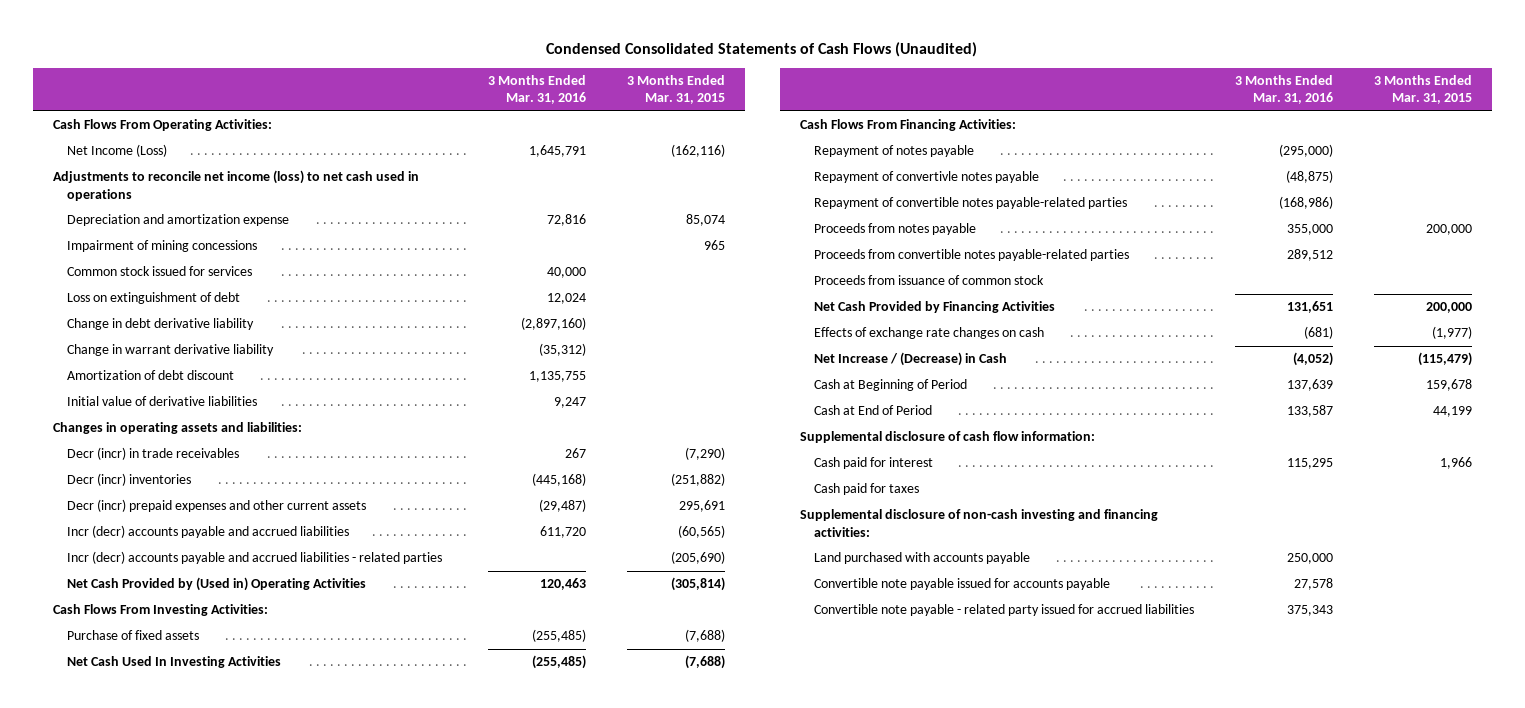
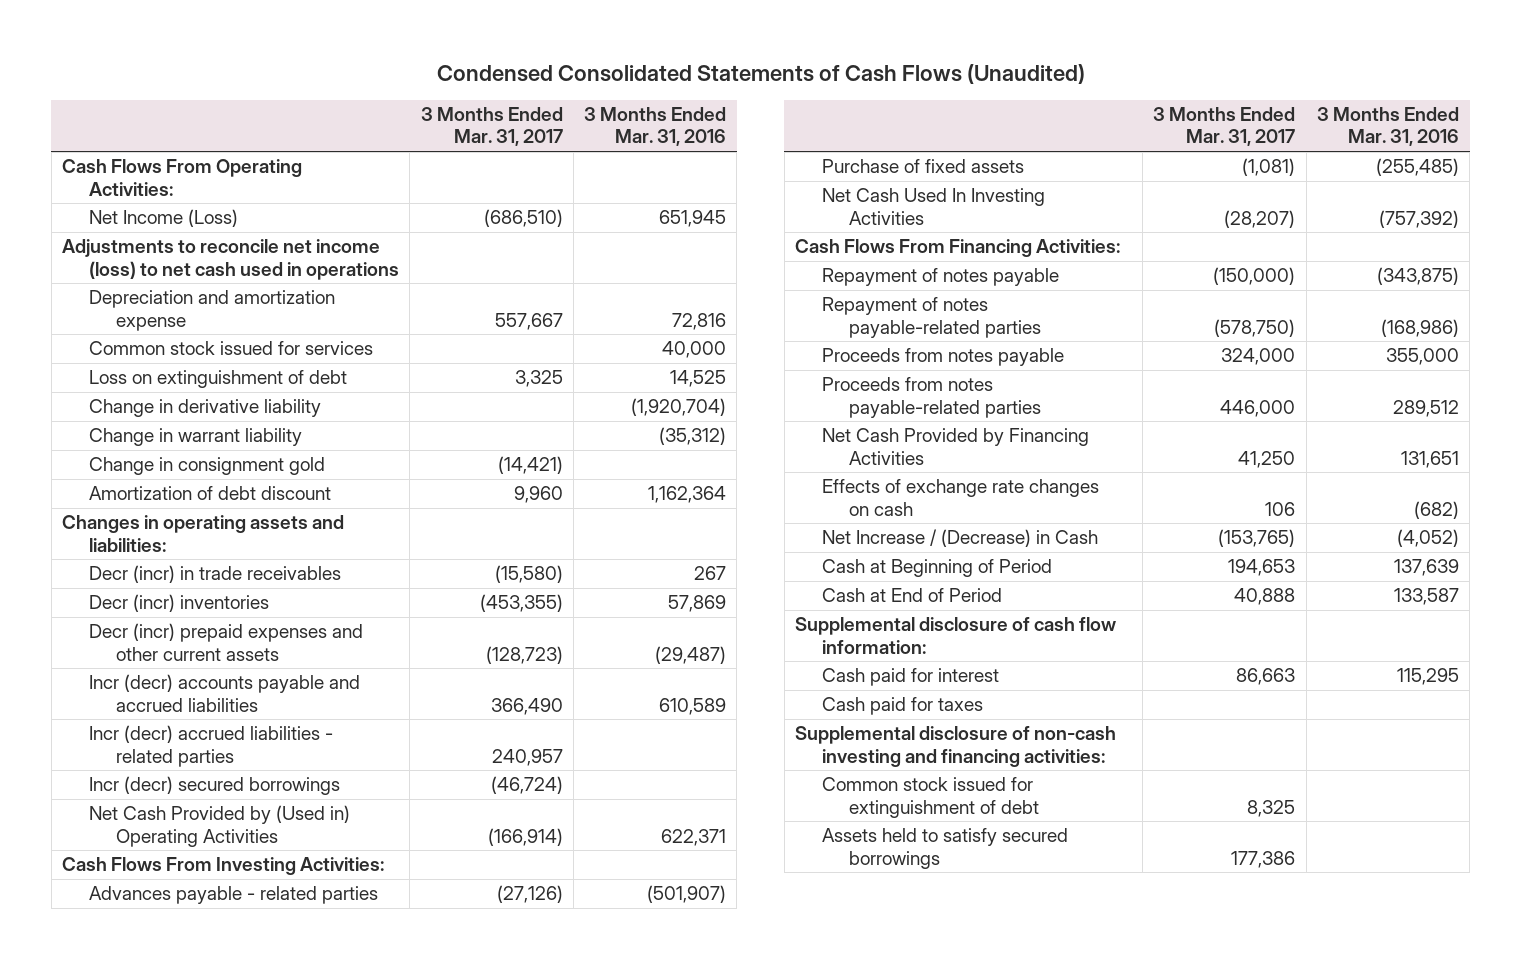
- | 3 Months Ended Mar. 31, 2016 | 3 Months Ended Mar. 31, 2015
+ | 3 Months Ended Mar. 31, 2017 | 3 Months Ended Mar. 31, 2016
- Net Income (Loss) | 1,645,791 | (162,116)
+ Net Income (Loss) | (686,510) | 651,945
- Impairment of mining concessions | | 965
- Loss on extinguishment of debt | 12,024 |
- Change in debt derivative liability | (2,897,160) |
- Change in warrant derivative liability | (35,312) |
- Amortization of debt discount | 1,135,755 |
- Initial value of derivative liabilities | 9,247 |
+ Loss on extinguishment of debt | 3,325 | 14,525
+ Change in derivative liability | | (1,920,704)
+ Change in warrant liability | | (35,312)
+ Change in consignment gold | (14,421) |
+ Amortization of debt discount | 9,960 | 1,162,364
- Decr (incr) inventories | (445,168) | (251,882)
+ Decr (incr) inventories | (453,355) | 57,869
- Incr (decr) accounts payable and accrued liabilities | 611,720 | (60,565)
- Incr (decr) accounts payable and accrued liabilities - related parties | | (205,690)
- Net Cash Provided by (Used in) Operating Activities | 120,463 | (305,814)
+ Incr (decr) accounts payable and accrued liabilities | 366,490 | 610,589
+ Incr (decr) accrued liabilities - related parties | 240,957 |
+ Incr (decr) secured borrowings | (46,724) |
+ Net Cash Provided by (Used in) Operating Activities | (166,914) | 622,371
+ Advances payable - related parties | (27,126) | (501,907)
- Net Cash Used In Investing Activities | (255,485) | (7,688)
+ Net Cash Used In Investing Activities | (28,207) | (757,392)
- Repayment of notes payable | (295,000) |
- Repayment of convertivle notes payable | (48,875) |
- Repayment of convertible notes payable-related parties | (168,986) |
+ Repayment of notes payable | (150,000) | (343,875)
+ Repayment of notes payable-related parties | (578,750) | (168,986)
- Proceeds from convertible notes payable-related parties | 289,512 |
- Proceeds from issuance of common stock
+ Proceeds from notes payable-related parties | 446,000 | 289,512
- Effects of exchange rate changes on cash | (681) | (1,977)
+ Effects of exchange rate changes on cash | 106 | (682)
- Land purchased with accounts payable | 250,000 |
- Convertible note payable issued for accounts payable | 27,578 |
- Convertible note payable - related party issued for accrued liabilities | 375,343 |
+ Common stock issued for extinguishment of debt | 8,325 |
+ Assets held to satisfy secured borrowings | 177,386 |

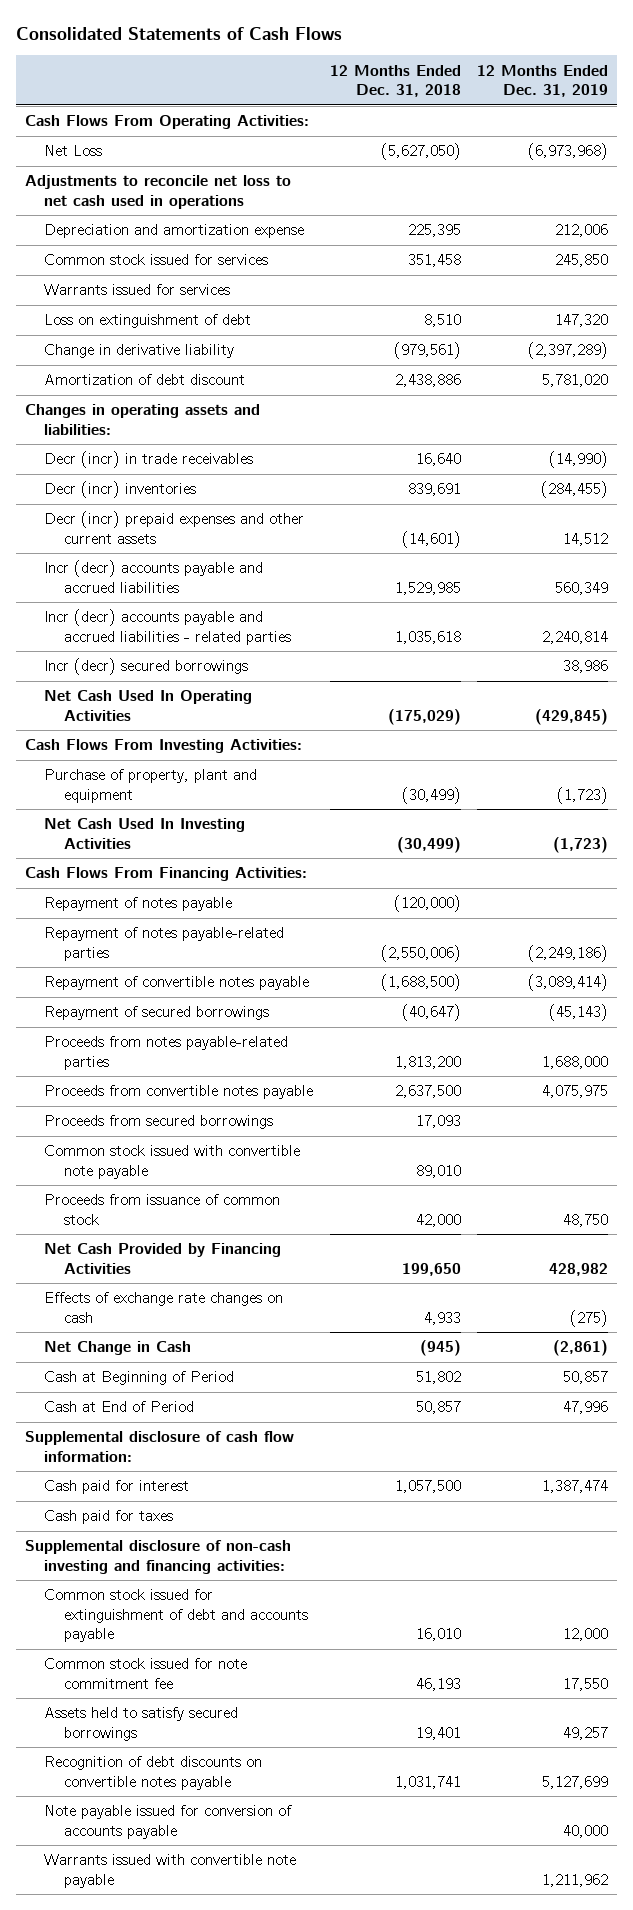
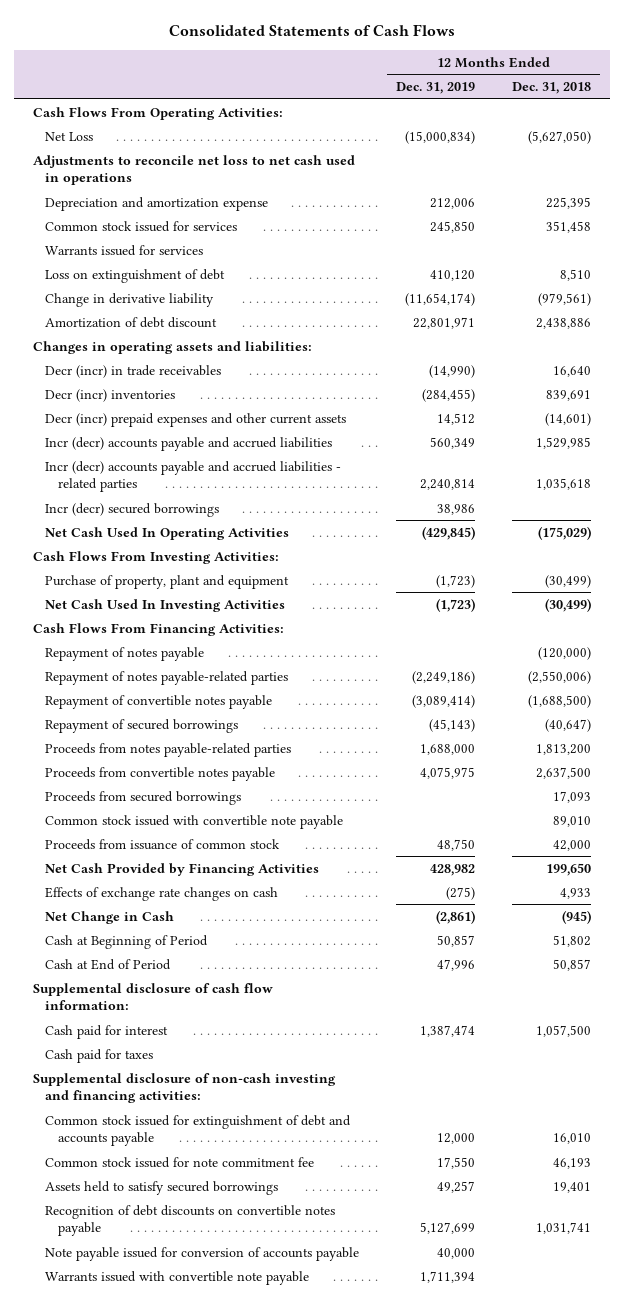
- | 12 Months Ended Dec. 31, 2018 | 12 Months Ended Dec. 31, 2019
+ | 12 Months Ended Dec. 31, 2019 | 12 Months Ended Dec. 31, 2018
- Net Loss | (5,627,050) | (6,973,968)
+ Net Loss | (15,000,834) | (5,627,050)
- Loss on extinguishment of debt | 8,510 | 147,320
- Change in derivative liability | (979,561) | (2,397,289)
- Amortization of debt discount | 2,438,886 | 5,781,020
+ Loss on extinguishment of debt | 410,120 | 8,510
+ Change in derivative liability | (11,654,174) | (979,561)
+ Amortization of debt discount | 22,801,971 | 2,438,886
- Warrants issued with convertible note payable | | 1,211,962
+ Warrants issued with convertible note payable | 1,711,394 |

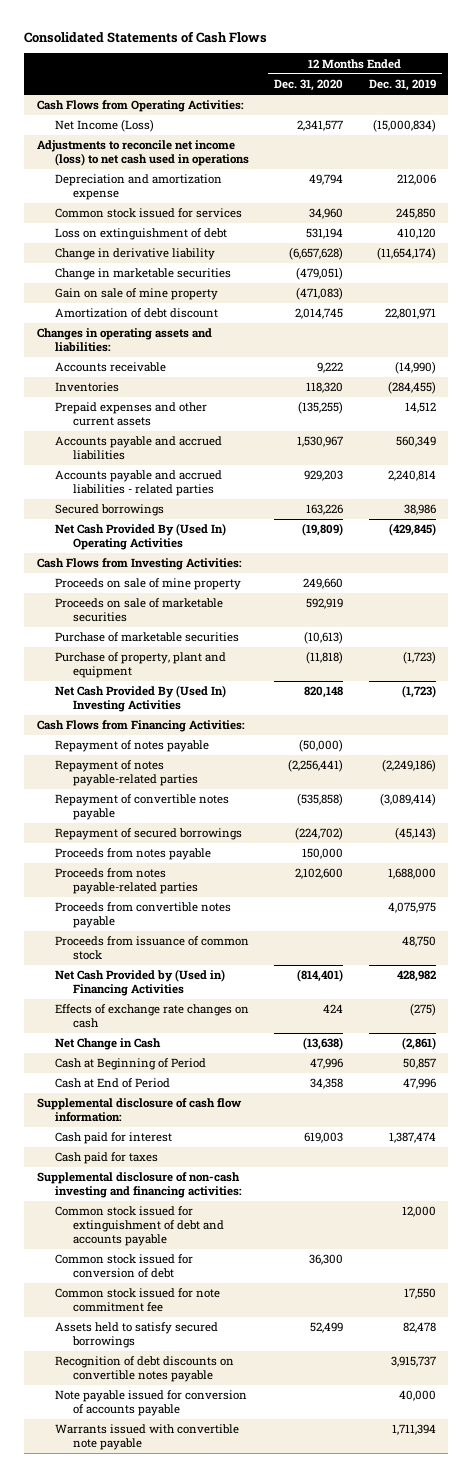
- | 12 Months Ended Dec. 31, 2019 | 12 Months Ended Dec. 31, 2018
+ | 12 Months Ended Dec. 31, 2020 | 12 Months Ended Dec. 31, 2019
- Cash Flows From Operating Activities:
- Net Loss | (15,000,834) | (5,627,050)
- Adjustments to reconcile net loss to net cash used in operations
+ Cash Flows from Operating Activities:
+ Net Income (Loss) | 2,341,577 | (15,000,834)
+ Adjustments to reconcile net income (loss) to net cash used in operations
- Warrants issued for services
+ Change in marketable securities | (479,051) |
+ Gain on sale of mine property | (471,083) |
- Decr (incr) in trade receivables | (14,990) | 16,640
- Decr (incr) inventories | (284,455) | 839,691
- Decr (incr) prepaid expenses and other current assets | 14,512 | (14,601)
- Incr (decr) accounts payable and accrued liabilities | 560,349 | 1,529,985
- Incr (decr) accounts payable and accrued liabilities - related parties | 2,240,814 | 1,035,618
- Incr (decr) secured borrowings | 38,986 |
- Net Cash Used In Operating Activities | (429,845) | (175,029)
- Cash Flows From Investing Activities:
+ Accounts receivable | 9,222 | (14,990)
+ Inventories | 118,320 | (284,455)
+ Prepaid expenses and other current assets | (135,255) | 14,512
+ Accounts payable and accrued liabilities | 1,530,967 | 560,349
+ Accounts payable and accrued liabilities - related parties | 929,203 | 2,240,814
+ Secured borrowings | 163,226 | 38,986
+ Net Cash Provided By (Used In) Operating Activities | (19,809) | (429,845)
+ Cash Flows from Investing Activities:
+ Proceeds on sale of mine property | 249,660 |
+ Proceeds on sale of marketable securities | 592,919 |
+ Purchase of marketable securities | (10,613) |
- Net Cash Used In Investing Activities | (1,723) | (30,499)
- Cash Flows From Financing Activities:
+ Net Cash Provided By (Used In) Investing Activities | 820,148 | (1,723)
+ Cash Flows from Financing Activities:
+ Proceeds from notes payable | 150,000 |
- Proceeds from secured borrowings | | 17,093
- Common stock issued with convertible note payable | | 89,010
- Net Cash Provided by Financing Activities | 428,982 | 199,650
+ Net Cash Provided by (Used in) Financing Activities | (814,401) | 428,982
+ Common stock issued for conversion of debt | 36,300 |
- Assets held to satisfy secured borrowings | 49,257 | 19,401
- Recognition of debt discounts on convertible notes payable | 5,127,699 | 1,031,741
+ Assets held to satisfy secured borrowings | 52,499 | 82,478
+ Recognition of debt discounts on convertible notes payable | | 3,915,737

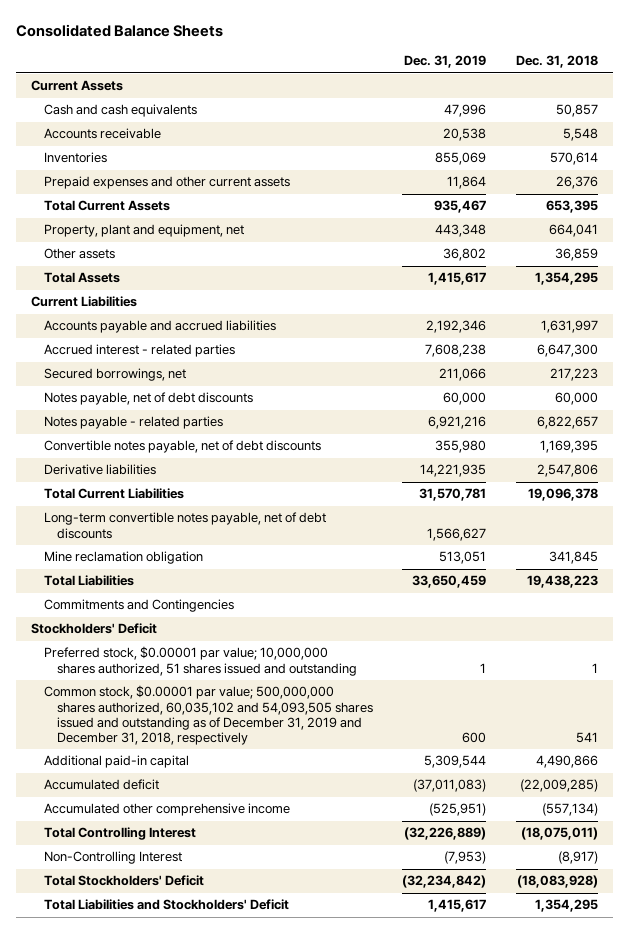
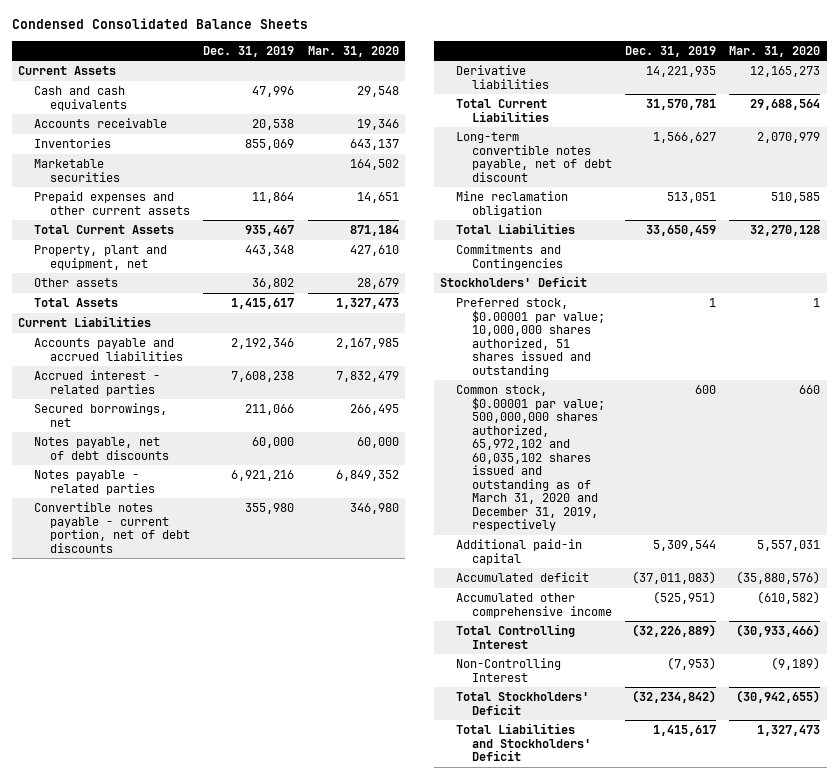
- Consolidated Balance Sheets
+ Condensed Consolidated Balance Sheets
- | Dec. 31, 2019 | Dec. 31, 2018
+ | Dec. 31, 2019 | Mar. 31, 2020
+ Marketable securities | | 164,502
- Convertible notes payable, net of debt discounts | 355,980 | 1,169,395
+ Convertible notes payable - current portion, net of debt discounts | 355,980 | 346,980
- Long-term convertible notes payable, net of debt discounts | 1,566,627 |
+ Long-term convertible notes payable, net of debt discount | 1,566,627 | 2,070,979
- Common stock, $0.00001 par value; 500,000,000 shares authorized, 60,035,102 and 54,093,505 shares issued and outstanding as of December 31, 2019 and December 31, 2018, respectively | 600 | 541
+ Common stock, $0.00001 par value; 500,000,000 shares authorized, 65,972,102 and 60,035,102 shares issued and outstanding as of March 31, 2020 and December 31, 2019, respectively | 600 | 660

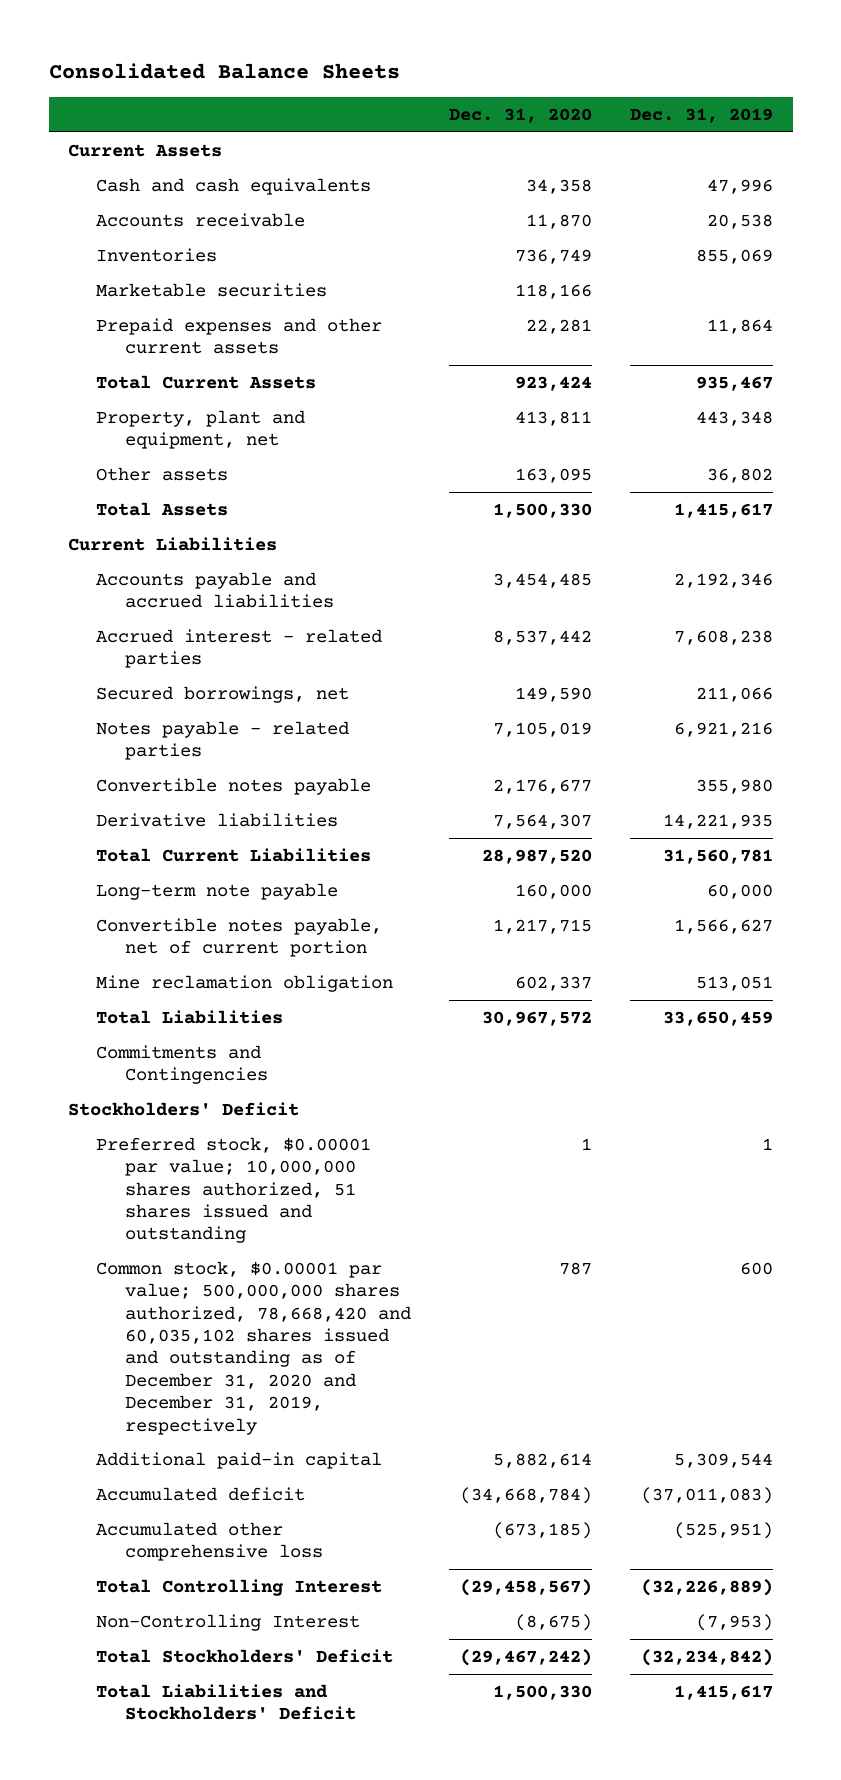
- Condensed Consolidated Balance Sheets
+ Consolidated Balance Sheets
- | Dec. 31, 2019 | Mar. 31, 2020
+ | Dec. 31, 2020 | Dec. 31, 2019
- Notes payable, net of debt discounts | 60,000 | 60,000
- Convertible notes payable - current portion, net of debt discounts | 355,980 | 346,980
+ Convertible notes payable | 2,176,677 | 355,980
- Total Current Liabilities | 31,570,781 | 29,688,564
- Long-term convertible notes payable, net of debt discount | 1,566,627 | 2,070,979
+ Total Current Liabilities | 28,987,520 | 31,560,781
+ Long-term note payable | 160,000 | 60,000
+ Convertible notes payable, net of current portion | 1,217,715 | 1,566,627
- Common stock, $0.00001 par value; 500,000,000 shares authorized, 65,972,102 and 60,035,102 shares issued and outstanding as of March 31, 2020 and December 31, 2019, respectively | 600 | 660
+ Common stock, $0.00001 par value; 500,000,000 shares authorized, 78,668,420 and 60,035,102 shares issued and outstanding as of December 31, 2020 and December 31, 2019, respectively | 787 | 600
- Accumulated other comprehensive income | (525,951) | (610,582)
+ Accumulated other comprehensive loss | (673,185) | (525,951)

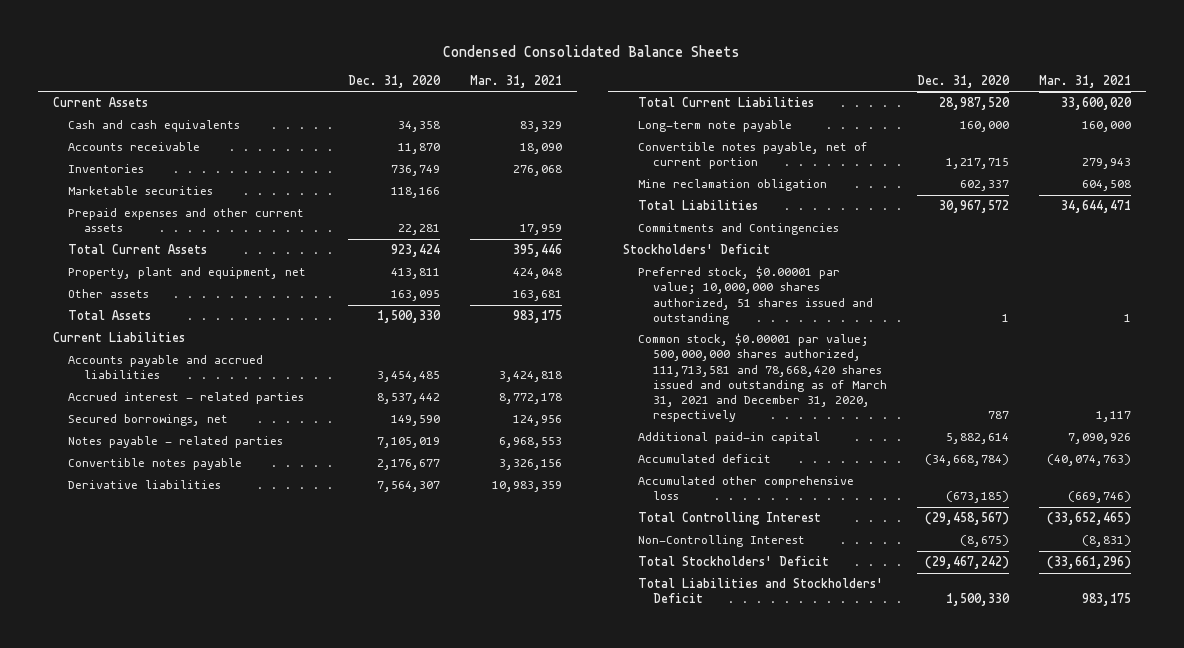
- Consolidated Balance Sheets
+ Condensed Consolidated Balance Sheets
- | Dec. 31, 2020 | Dec. 31, 2019
+ | Dec. 31, 2020 | Mar. 31, 2021
- Common stock, $0.00001 par value; 500,000,000 shares authorized, 78,668,420 and 60,035,102 shares issued and outstanding as of December 31, 2020 and December 31, 2019, respectively | 787 | 600
+ Common stock, $0.00001 par value; 500,000,000 shares authorized, 111,713,581 and 78,668,420 shares issued and outstanding as of March 31, 2021 and December 31, 2020, respectively | 787 | 1,117

